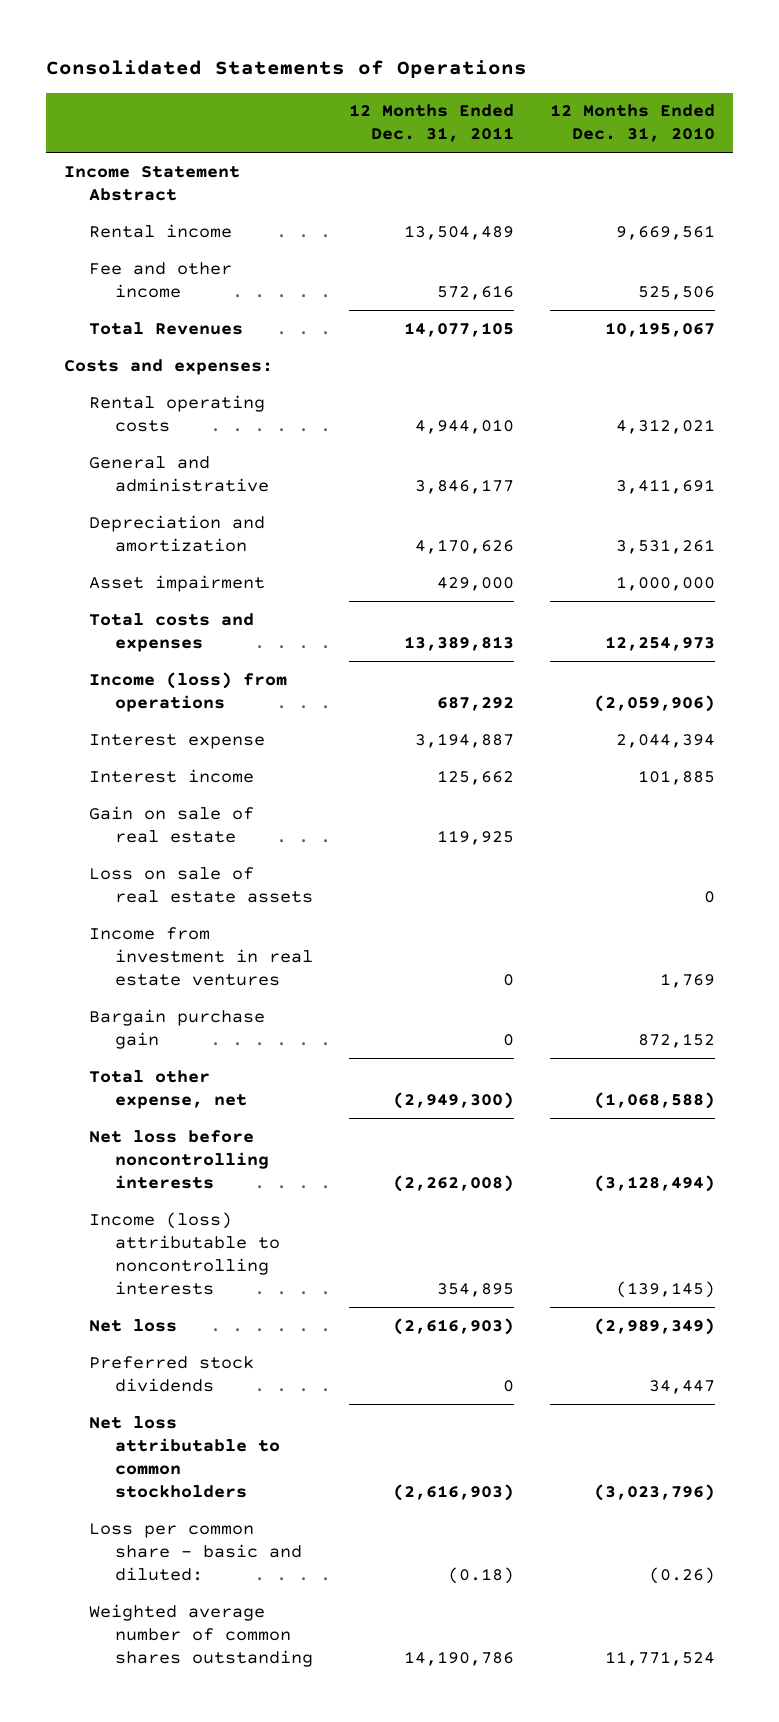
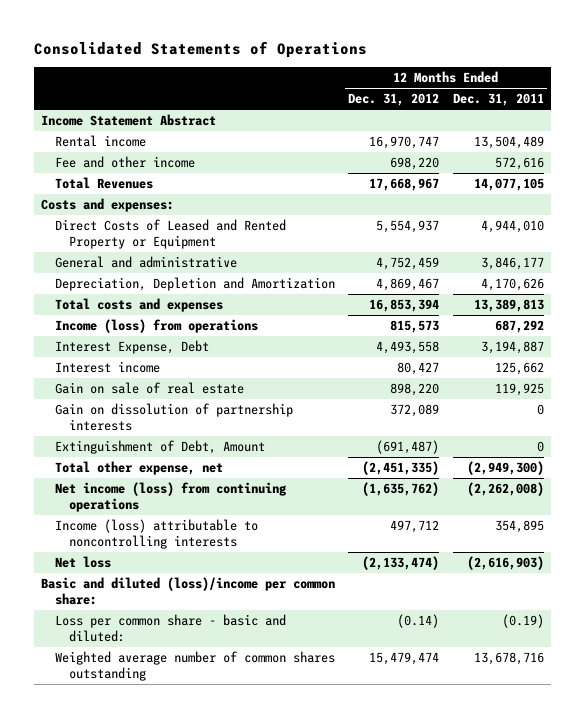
- | 12 Months Ended Dec. 31, 2011 | 12 Months Ended Dec. 31, 2010
+ | 12 Months Ended Dec. 31, 2012 | 12 Months Ended Dec. 31, 2011
- Rental operating costs | 4,944,010 | 4,312,021
+ Direct Costs of Leased and Rented Property or Equipment | 5,554,937 | 4,944,010
- Depreciation and amortization | 4,170,626 | 3,531,261
- Asset impairment | 429,000 | 1,000,000
+ Depreciation, Depletion and Amortization | 4,869,467 | 4,170,626
- Interest expense | 3,194,887 | 2,044,394
+ Interest Expense, Debt | 4,493,558 | 3,194,887
- Loss on sale of real estate assets | | 0
- Income from investment in real estate ventures | 0 | 1,769
- Bargain purchase gain | 0 | 872,152
+ Gain on dissolution of partnership interests | 372,089 | 0
+ Extinguishment of Debt, Amount | (691,487) | 0
- Net loss before noncontrolling interests | (2,262,008) | (3,128,494)
+ Net income (loss) from continuing operations | (1,635,762) | (2,262,008)
- Preferred stock dividends | 0 | 34,447
- Net loss attributable to common stockholders | (2,616,903) | (3,023,796)
- Loss per common share - basic and diluted: | (0.18) | (0.26)
- Weighted average number of common shares outstanding | 14,190,786 | 11,771,524
+ Basic and diluted (loss)/income per common share:
+ Loss per common share - basic and diluted: | (0.14) | (0.19)
+ Weighted average number of common shares outstanding | 15,479,474 | 13,678,716

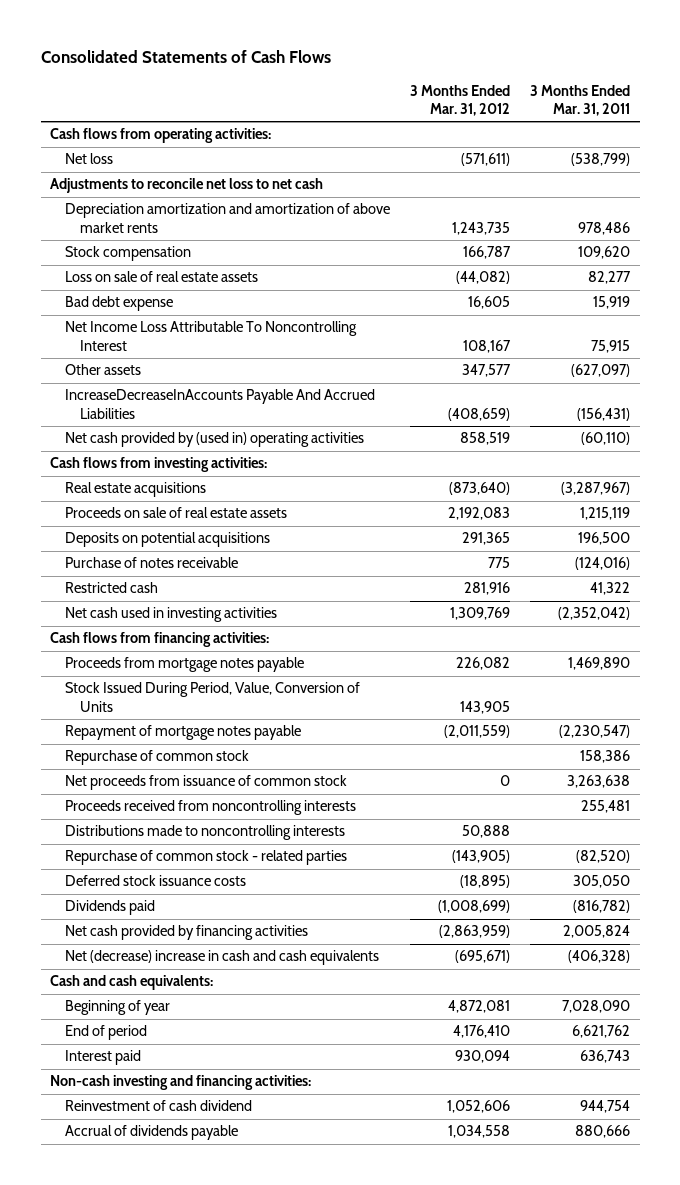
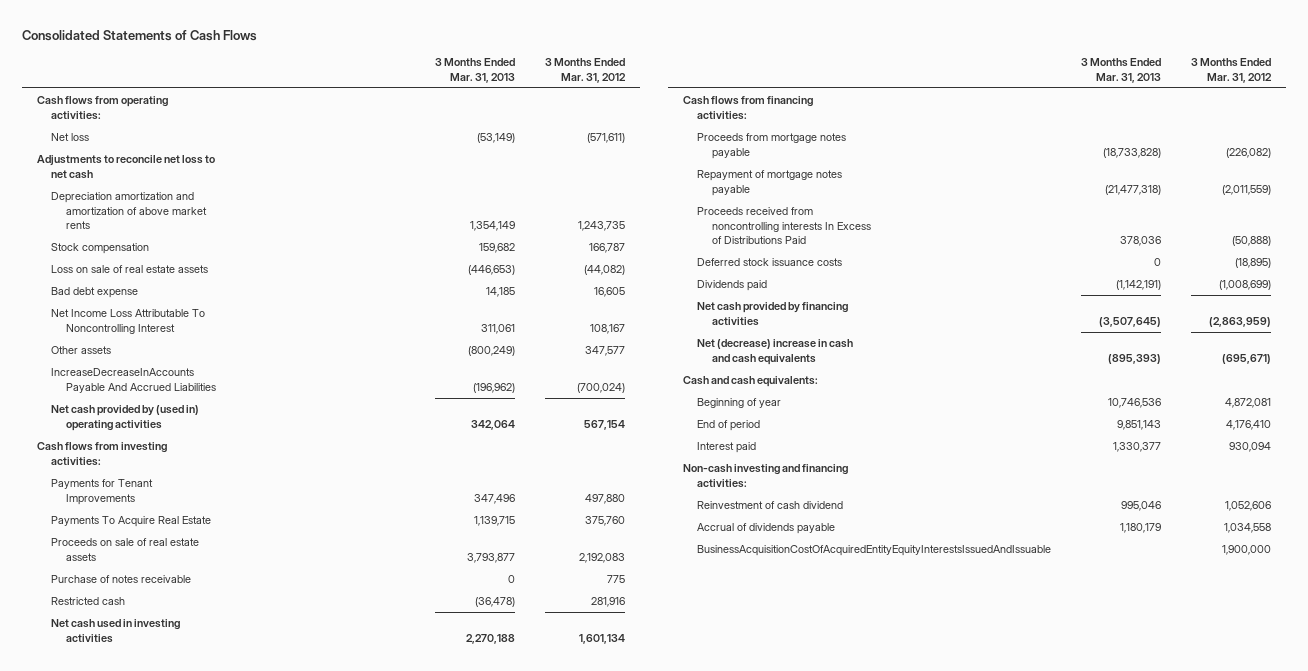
- | 3 Months Ended Mar. 31, 2012 | 3 Months Ended Mar. 31, 2011
+ | 3 Months Ended Mar. 31, 2013 | 3 Months Ended Mar. 31, 2012
- IncreaseDecreaseInAccounts Payable And Accrued Liabilities | (408,659) | (156,431)
- Net cash provided by (used in) operating activities | 858,519 | (60,110)
+ IncreaseDecreaseInAccounts Payable And Accrued Liabilities | (196,962) | (700,024)
+ Net cash provided by (used in) operating activities | 342,064 | 567,154
- Real estate acquisitions | (873,640) | (3,287,967)
+ Payments for Tenant Improvements | 347,496 | 497,880
+ Payments To Acquire Real Estate | 1,139,715 | 375,760
- Deposits on potential acquisitions | 291,365 | 196,500
- Net cash used in investing activities | 1,309,769 | (2,352,042)
+ Net cash used in investing activities | 2,270,188 | 1,601,134
- Proceeds from mortgage notes payable | 226,082 | 1,469,890
- Stock Issued During Period, Value, Conversion of Units | 143,905 |
+ Proceeds from mortgage notes payable | (18,733,828) | (226,082)
- Repurchase of common stock | | 158,386
- Net proceeds from issuance of common stock | 0 | 3,263,638
- Proceeds received from noncontrolling interests | | 255,481
- Distributions made to noncontrolling interests | 50,888 |
- Repurchase of common stock - related parties | (143,905) | (82,520)
+ Proceeds received from noncontrolling interests In Excess of Distributions Paid | 378,036 | (50,888)
+ BusinessAcquisitionCostOfAcquiredEntityEquityInterestsIssuedAndIssuable | | 1,900,000

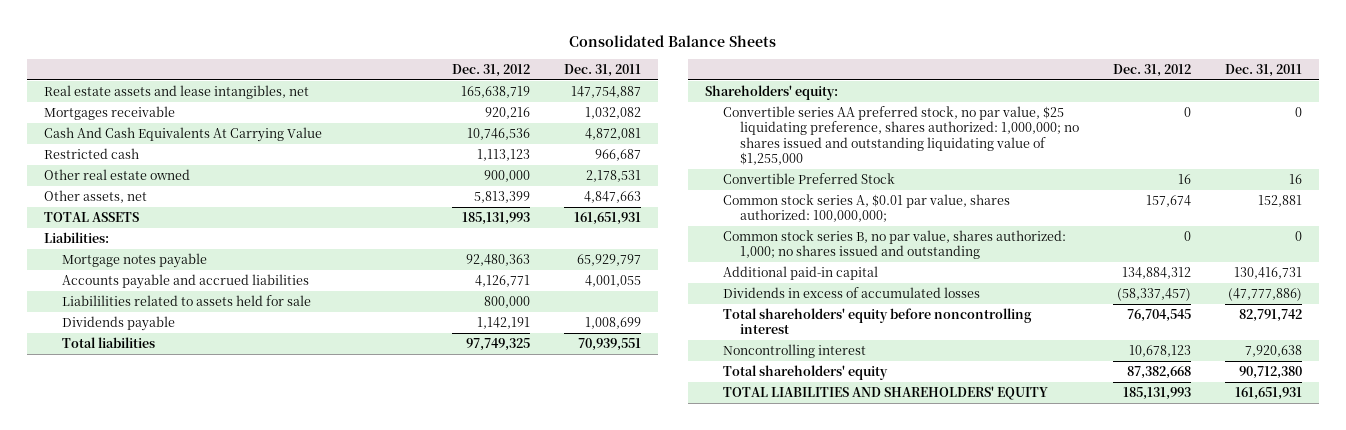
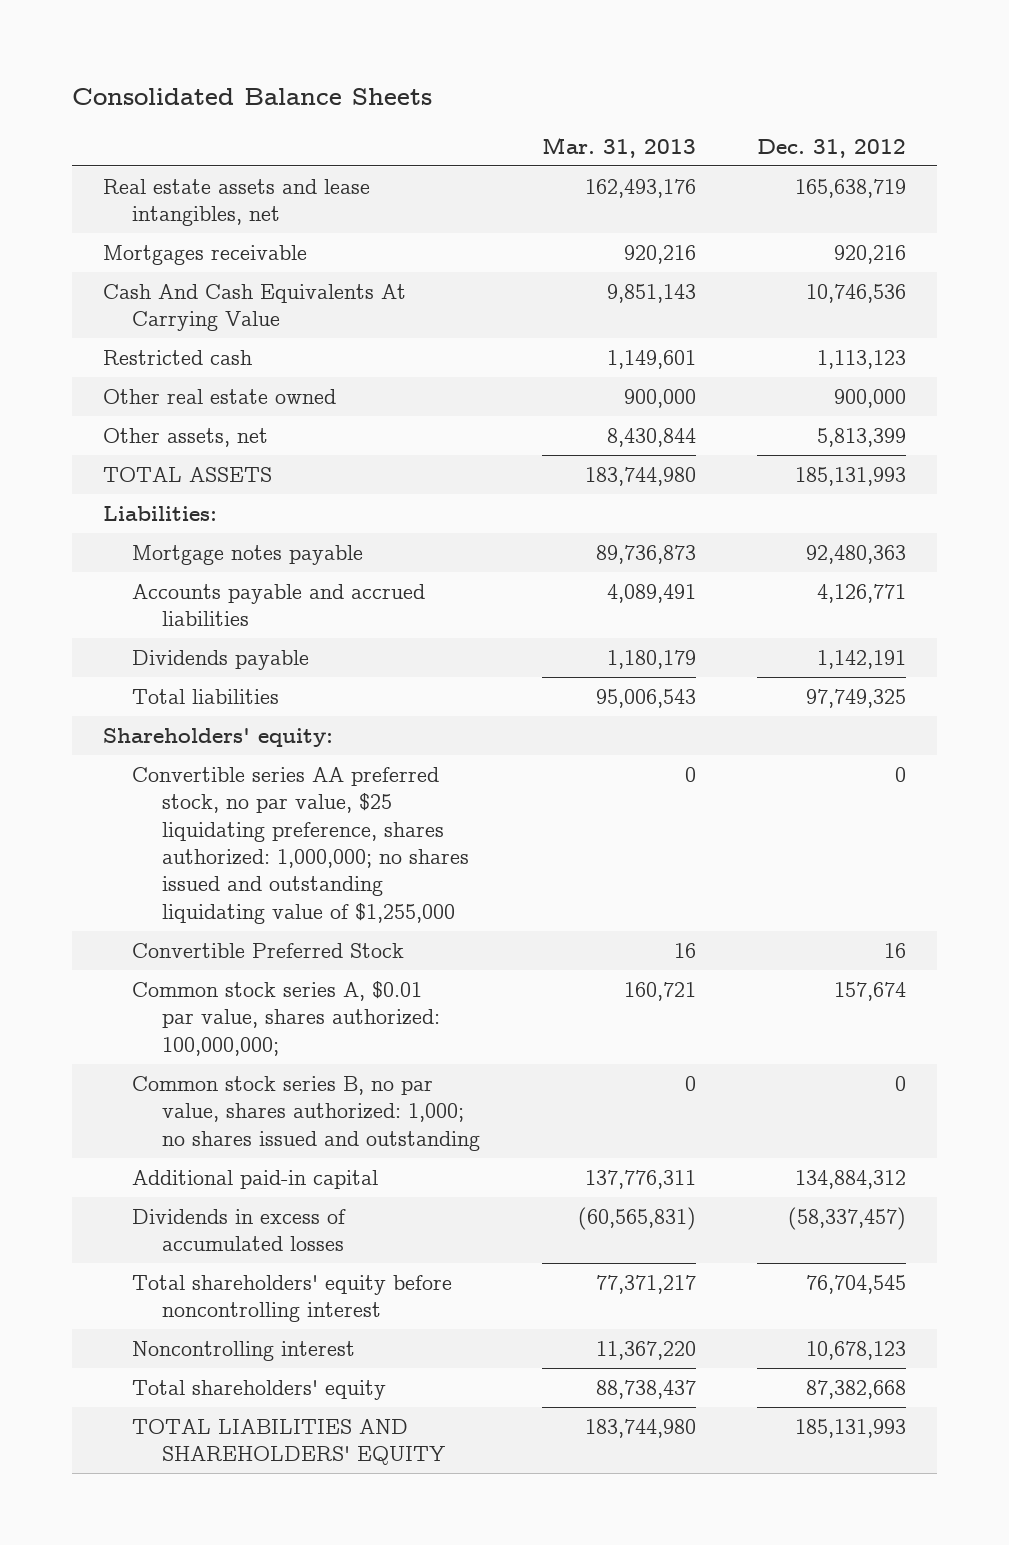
- | Dec. 31, 2012 | Dec. 31, 2011
+ | Mar. 31, 2013 | Dec. 31, 2012
- Liabililities related to assets held for sale | 800,000 |

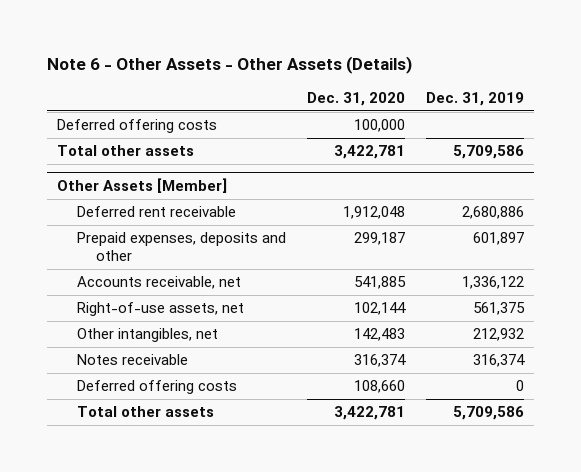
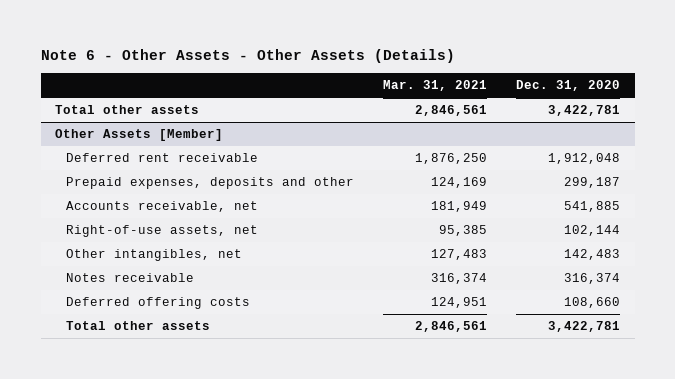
- | Dec. 31, 2020 | Dec. 31, 2019
+ | Mar. 31, 2021 | Dec. 31, 2020
- Deferred offering costs | 100,000 |

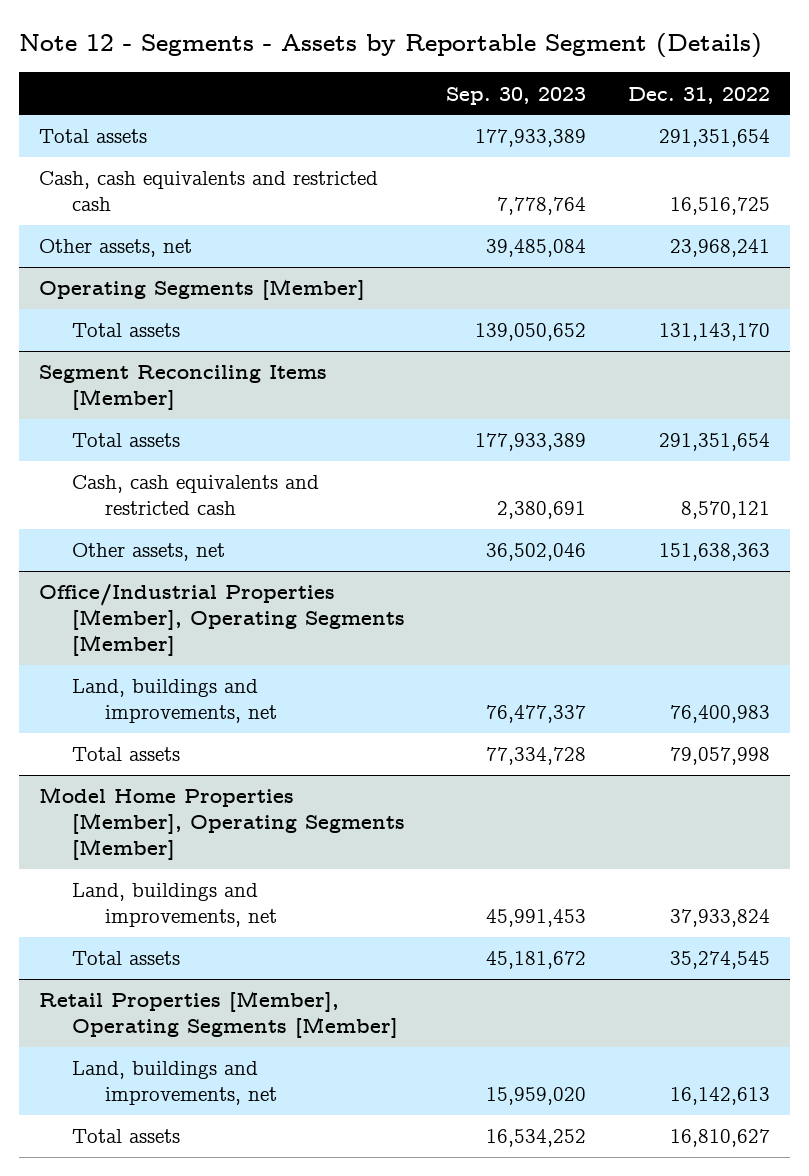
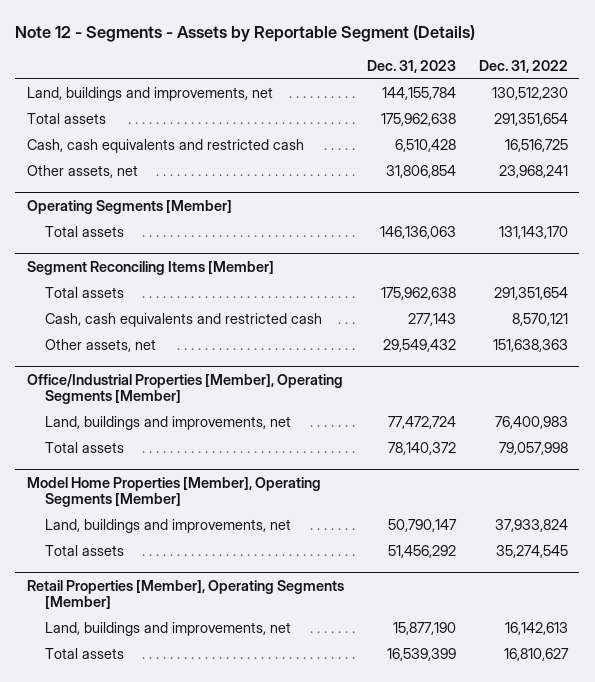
- | Sep. 30, 2023 | Dec. 31, 2022
+ | Dec. 31, 2023 | Dec. 31, 2022
+ Land, buildings and improvements, net | 144,155,784 | 130,512,230

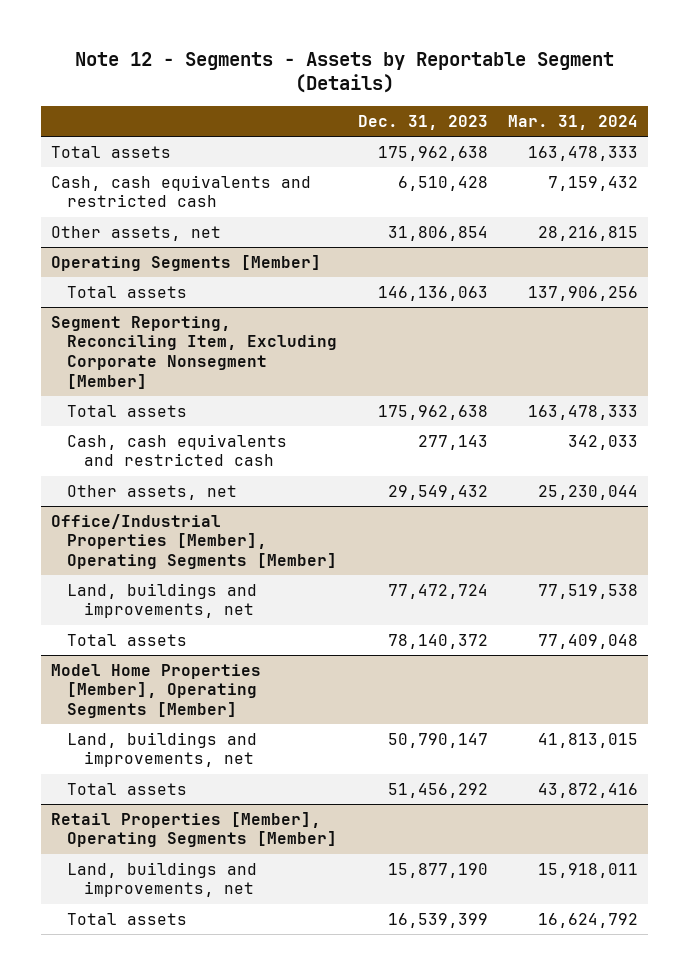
- | Dec. 31, 2023 | Dec. 31, 2022
+ | Dec. 31, 2023 | Mar. 31, 2024
- Land, buildings and improvements, net | 144,155,784 | 130,512,230
- Segment Reconciling Items [Member]
+ Segment Reporting, Reconciling Item, Excluding Corporate Nonsegment [Member]

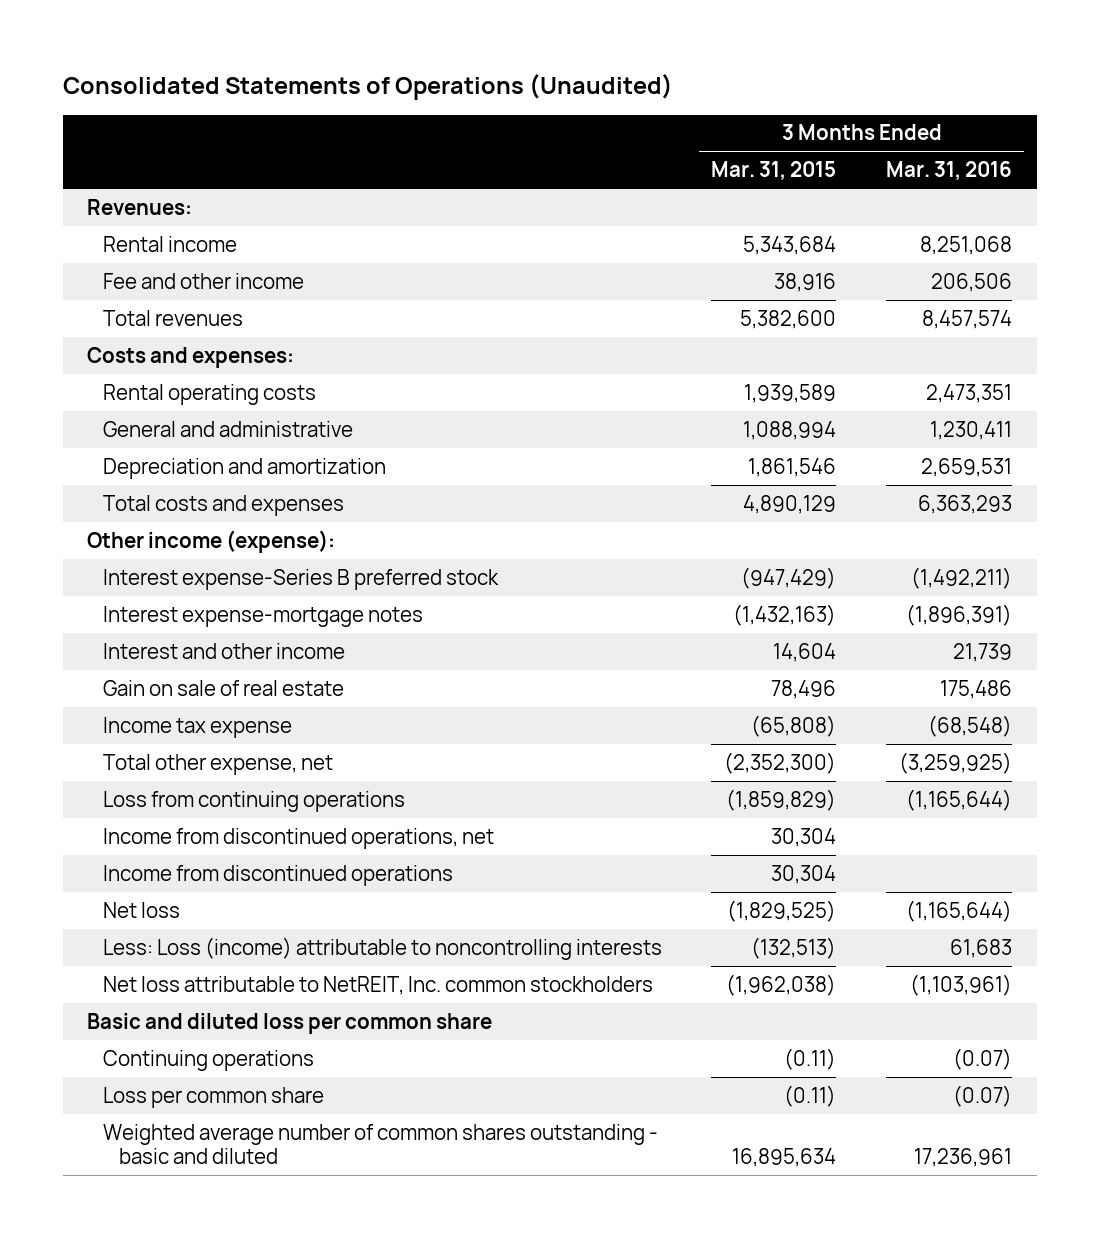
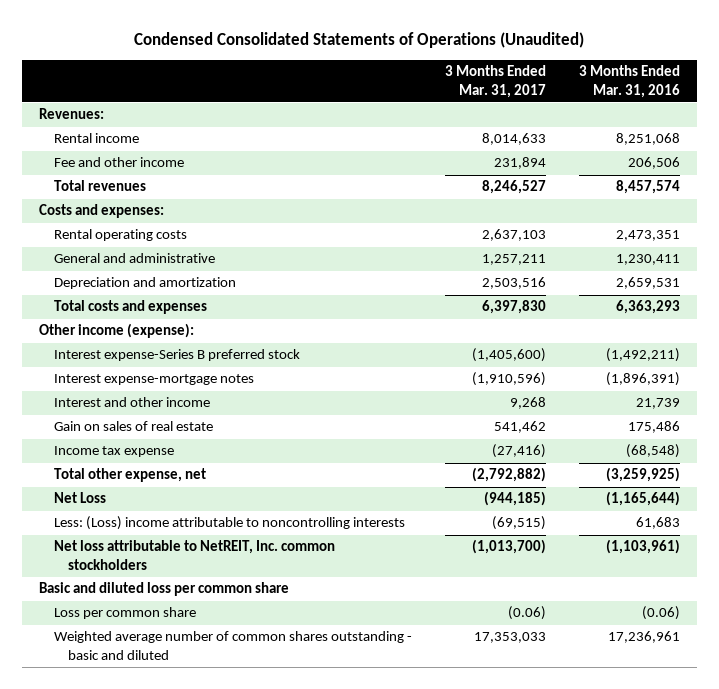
- Consolidated Statements of Operations (Unaudited)
+ Condensed Consolidated Statements of Operations (Unaudited)
- | 3 Months Ended Mar. 31, 2015 | 3 Months Ended Mar. 31, 2016
+ | 3 Months Ended Mar. 31, 2017 | 3 Months Ended Mar. 31, 2016
- Gain on sale of real estate | 78,496 | 175,486
+ Gain on sales of real estate | 541,462 | 175,486
- Loss from continuing operations | (1,859,829) | (1,165,644)
- Income from discontinued operations, net | 30,304 |
- Income from discontinued operations | 30,304 |
- Net loss | (1,829,525) | (1,165,644)
- Less: Loss (income) attributable to noncontrolling interests | (132,513) | 61,683
+ Net Loss | (944,185) | (1,165,644)
+ Less: (Loss) income attributable to noncontrolling interests | (69,515) | 61,683
- Continuing operations | (0.11) | (0.07)
- Loss per common share | (0.11) | (0.07)
+ Loss per common share | (0.06) | (0.06)

